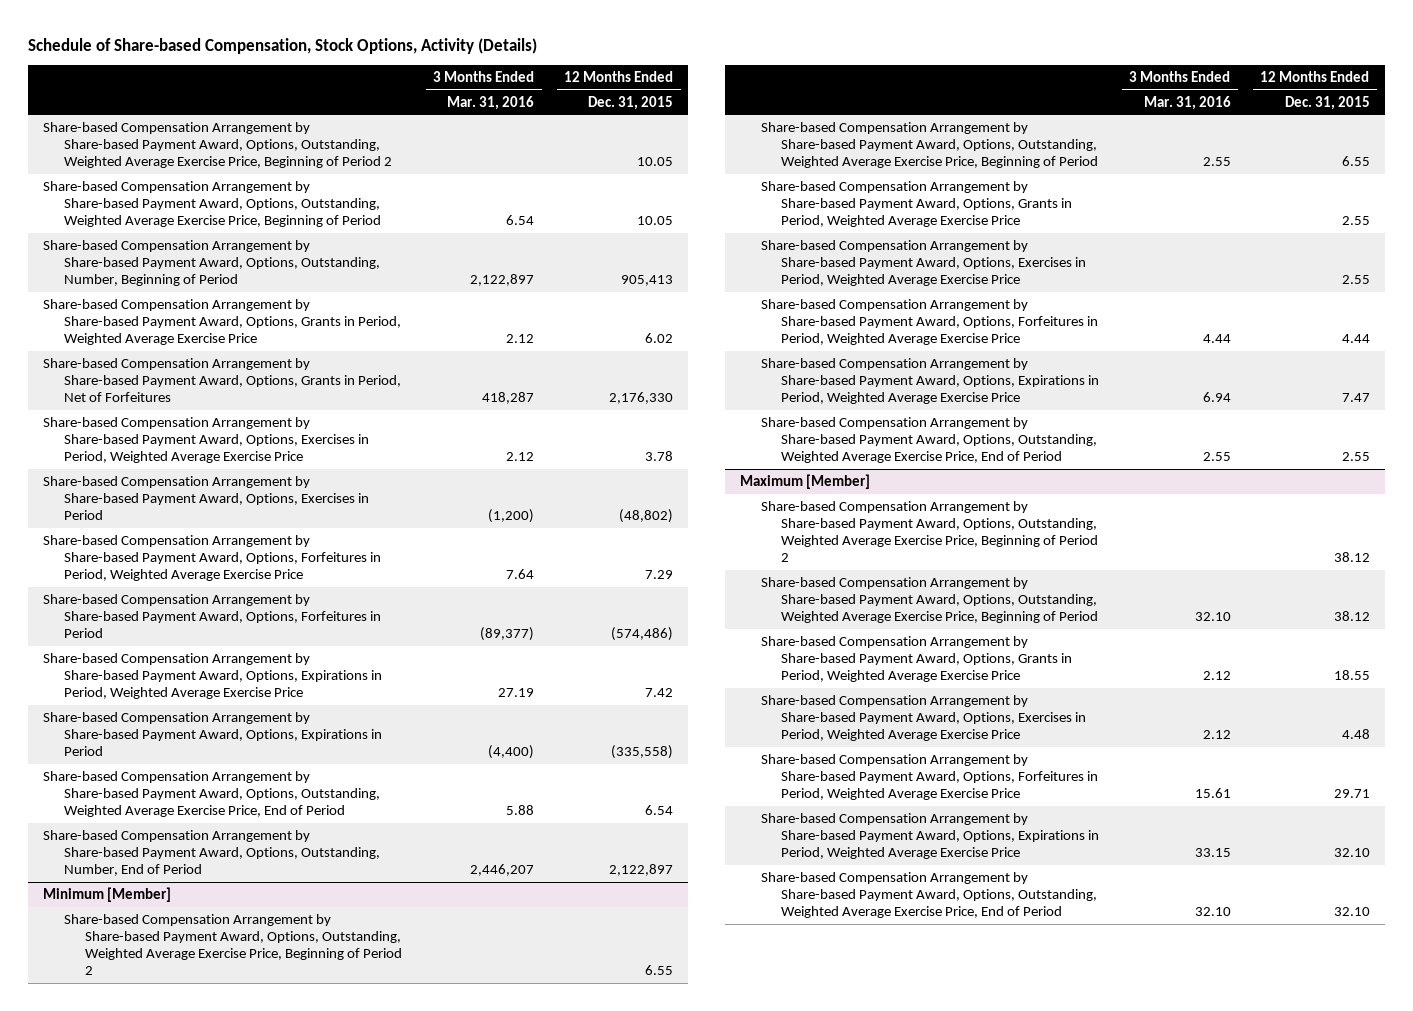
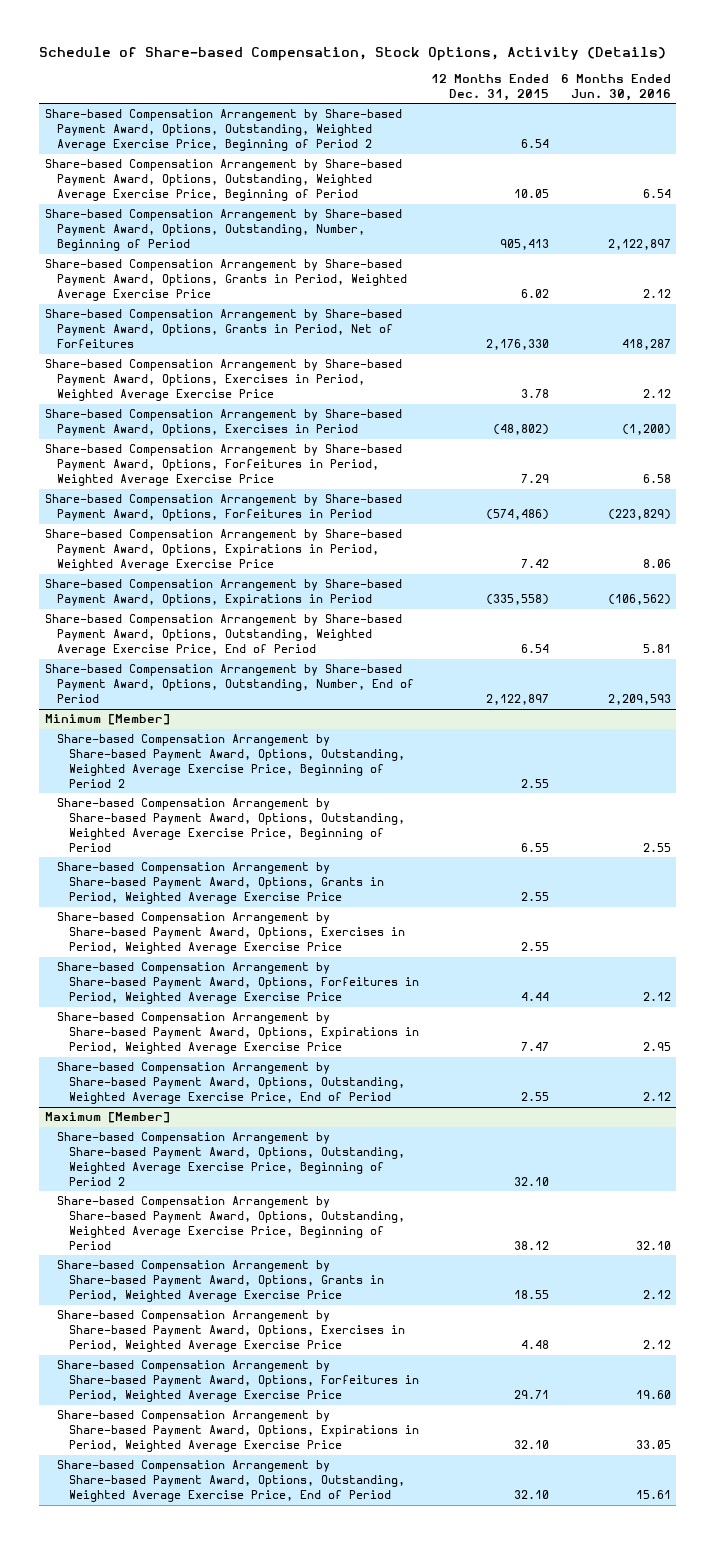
- | 3 Months Ended Mar. 31, 2016 | 12 Months Ended Dec. 31, 2015
+ | 12 Months Ended Dec. 31, 2015 | 6 Months Ended Jun. 30, 2016
- Share-based Compensation Arrangement by Share-based Payment Award, Options, Outstanding, Weighted Average Exercise Price, Beginning of Period 2 | | 10.05
+ Share-based Compensation Arrangement by Share-based Payment Award, Options, Outstanding, Weighted Average Exercise Price, Beginning of Period 2 | 6.54 |
@ Minimum [Member]
- Share-based Compensation Arrangement by Share-based Payment Award, Options, Outstanding, Weighted Average Exercise Price, Beginning of Period 2 | | 6.55
+ Share-based Compensation Arrangement by Share-based Payment Award, Options, Outstanding, Weighted Average Exercise Price, Beginning of Period 2 | 2.55 |
@ Maximum [Member]
- Share-based Compensation Arrangement by Share-based Payment Award, Options, Outstanding, Weighted Average Exercise Price, Beginning of Period 2 | | 38.12
+ Share-based Compensation Arrangement by Share-based Payment Award, Options, Outstanding, Weighted Average Exercise Price, Beginning of Period 2 | 32.10 |

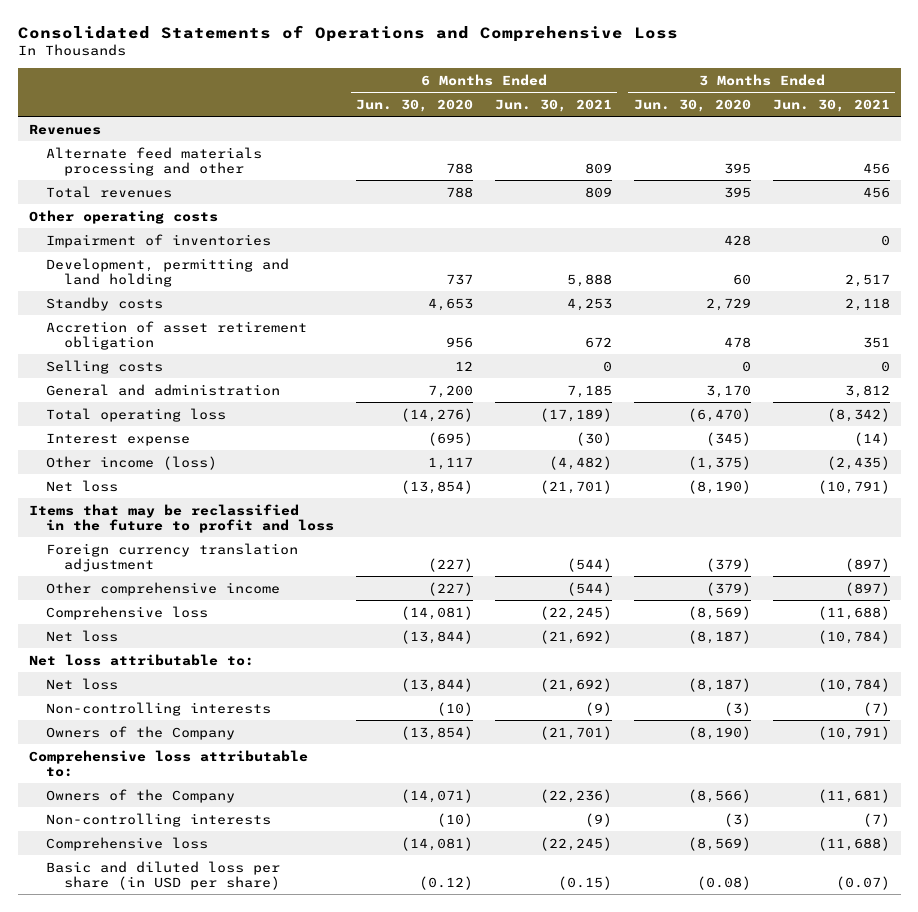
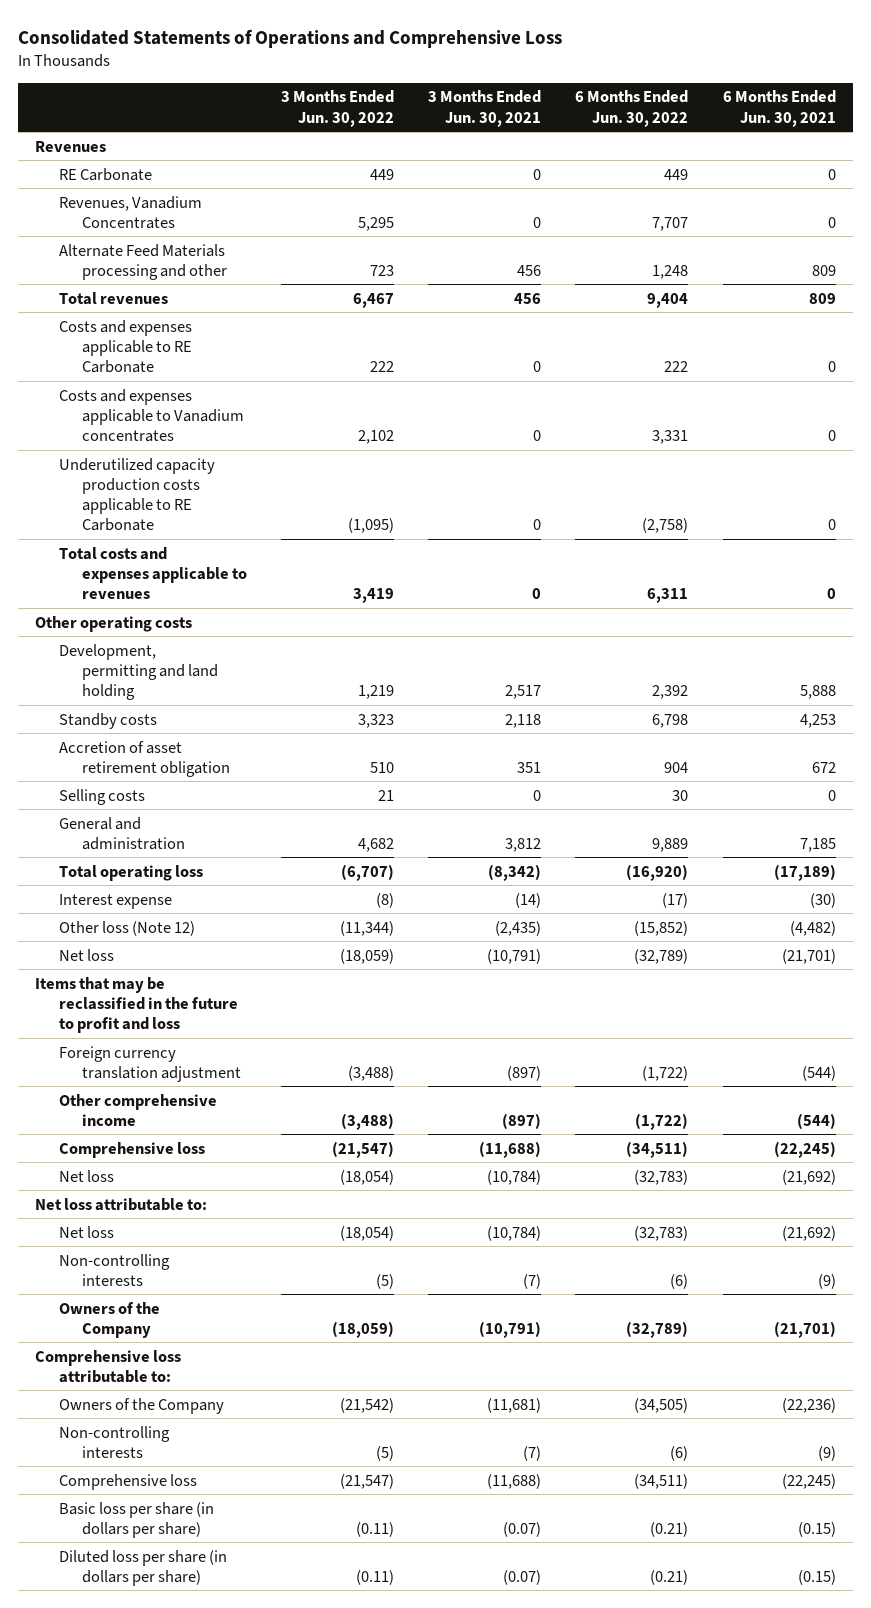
- | 6 Months Ended Jun. 30, 2020 | 6 Months Ended Jun. 30, 2021 | 3 Months Ended Jun. 30, 2020 | 3 Months Ended Jun. 30, 2021
+ | 3 Months Ended Jun. 30, 2022 | 3 Months Ended Jun. 30, 2021 | 6 Months Ended Jun. 30, 2022 | 6 Months Ended Jun. 30, 2021
- Alternate feed materials processing and other | 788 | 809 | 395 | 456
+ RE Carbonate | 449 | 0 | 449 | 0
+ Revenues, Vanadium Concentrates | 5,295 | 0 | 7,707 | 0
+ Alternate Feed Materials processing and other | 723 | 456 | 1,248 | 809
+ Costs and expenses applicable to RE Carbonate | 222 | 0 | 222 | 0
+ Costs and expenses applicable to Vanadium concentrates | 2,102 | 0 | 3,331 | 0
+ Underutilized capacity production costs applicable to RE Carbonate | (1,095) | 0 | (2,758) | 0
+ Total costs and expenses applicable to revenues | 3,419 | 0 | 6,311 | 0
- Impairment of inventories | | | 428 | 0
- Other income (loss) | 1,117 | (4,482) | (1,375) | (2,435)
+ Other loss (Note 12) | (11,344) | (2,435) | (15,852) | (4,482)
- Basic and diluted loss per share (in USD per share) | (0.12) | (0.15) | (0.08) | (0.07)
+ Basic loss per share (in dollars per share) | (0.11) | (0.07) | (0.21) | (0.15)
+ Diluted loss per share (in dollars per share) | (0.11) | (0.07) | (0.21) | (0.15)

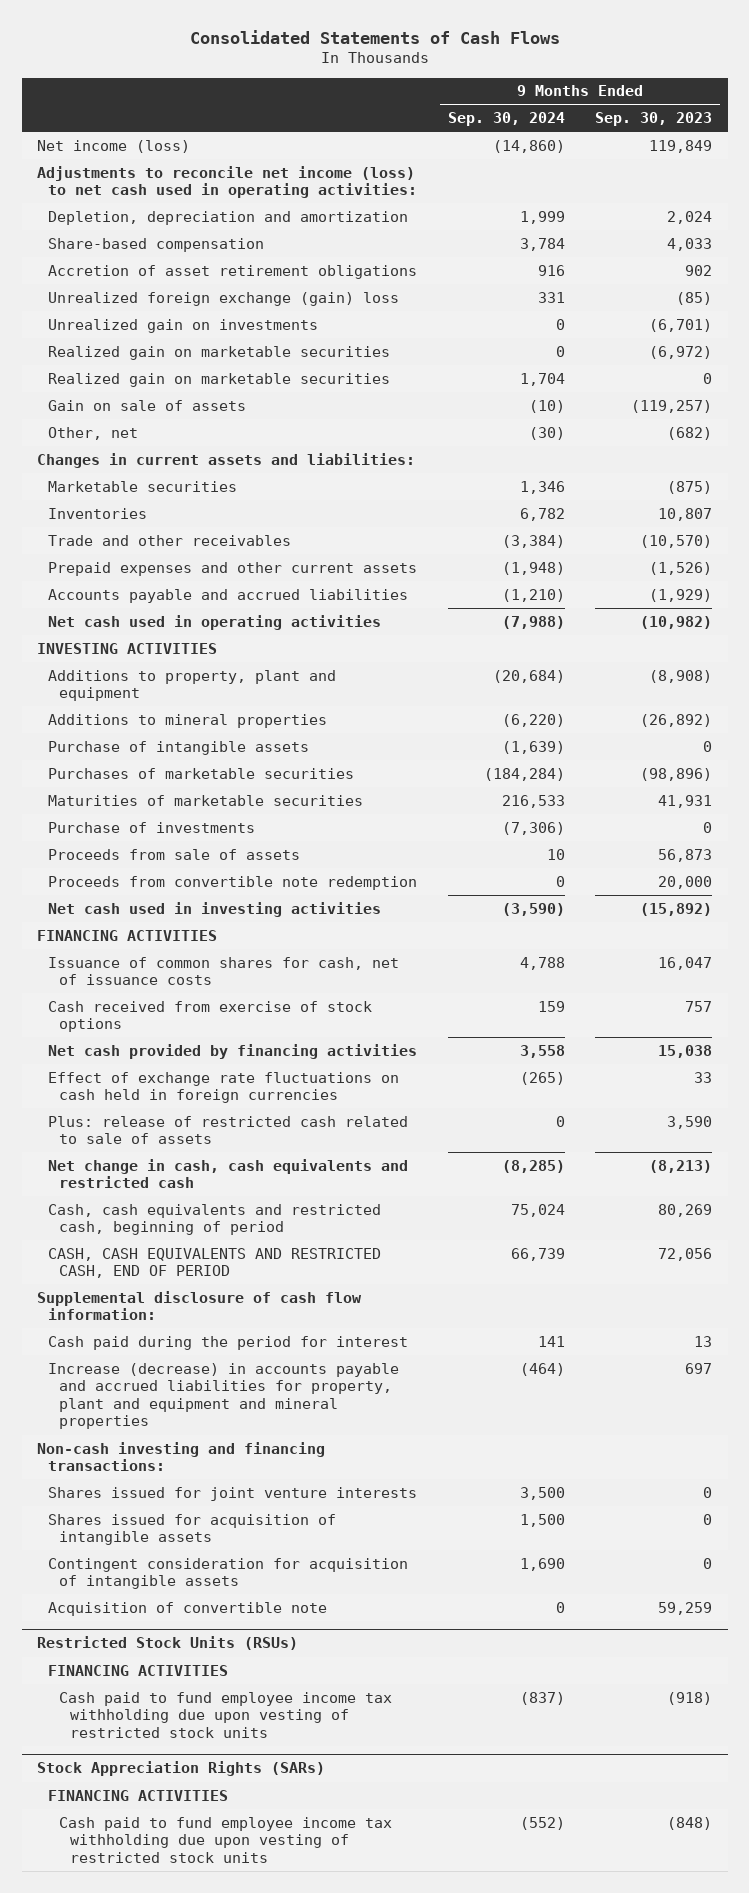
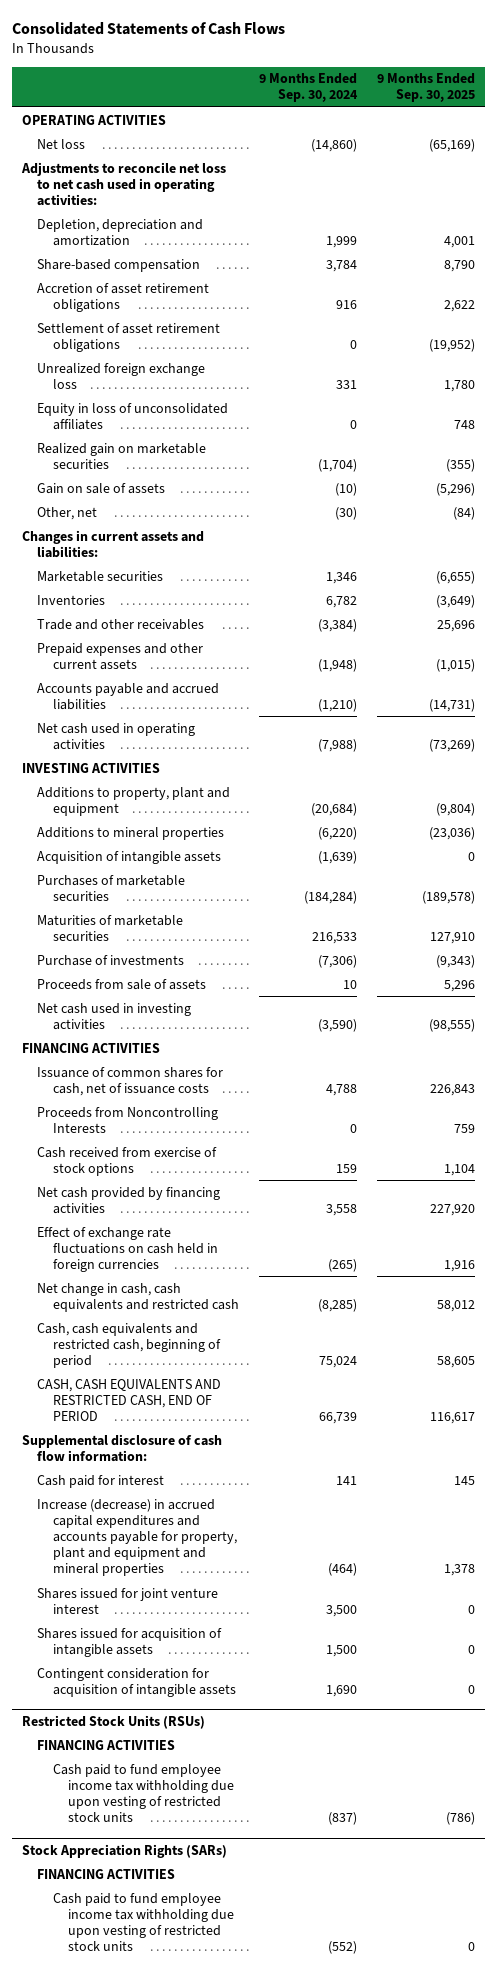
- | 9 Months Ended Sep. 30, 2024 | 9 Months Ended Sep. 30, 2023
+ | 9 Months Ended Sep. 30, 2024 | 9 Months Ended Sep. 30, 2025
- Net income (loss) | (14,860) | 119,849
- Adjustments to reconcile net income (loss) to net cash used in operating activities:
+ OPERATING ACTIVITIES
+ Net loss | (14,860) | (65,169)
+ Adjustments to reconcile net loss to net cash used in operating activities:
- Unrealized foreign exchange (gain) loss | 331 | (85)
- Unrealized gain on investments | 0 | (6,701)
- Realized gain on marketable securities | 0 | (6,972)
- Realized gain on marketable securities | 1,704 | 0
+ Settlement of asset retirement obligations | 0 | (19,952)
+ Unrealized foreign exchange loss | 331 | 1,780
+ Equity in loss of unconsolidated affiliates | 0 | 748
+ Realized gain on marketable securities | (1,704) | (355)
- Purchase of intangible assets | (1,639) | 0
+ Acquisition of intangible assets | (1,639) | 0
- Proceeds from convertible note redemption | 0 | 20,000
+ Proceeds from Noncontrolling Interests | 0 | 759
- Plus: release of restricted cash related to sale of assets | 0 | 3,590
- Cash paid during the period for interest | 141 | 13
- Increase (decrease) in accounts payable and accrued liabilities for property, plant and equipment and mineral properties | (464) | 697
- Non-cash investing and financing transactions:
- Shares issued for joint venture interests | 3,500 | 0
+ Cash paid for interest | 141 | 145
+ Increase (decrease) in accrued capital expenditures and accounts payable for property, plant and equipment and mineral properties | (464) | 1,378
+ Shares issued for joint venture interest | 3,500 | 0
- Acquisition of convertible note | 0 | 59,259

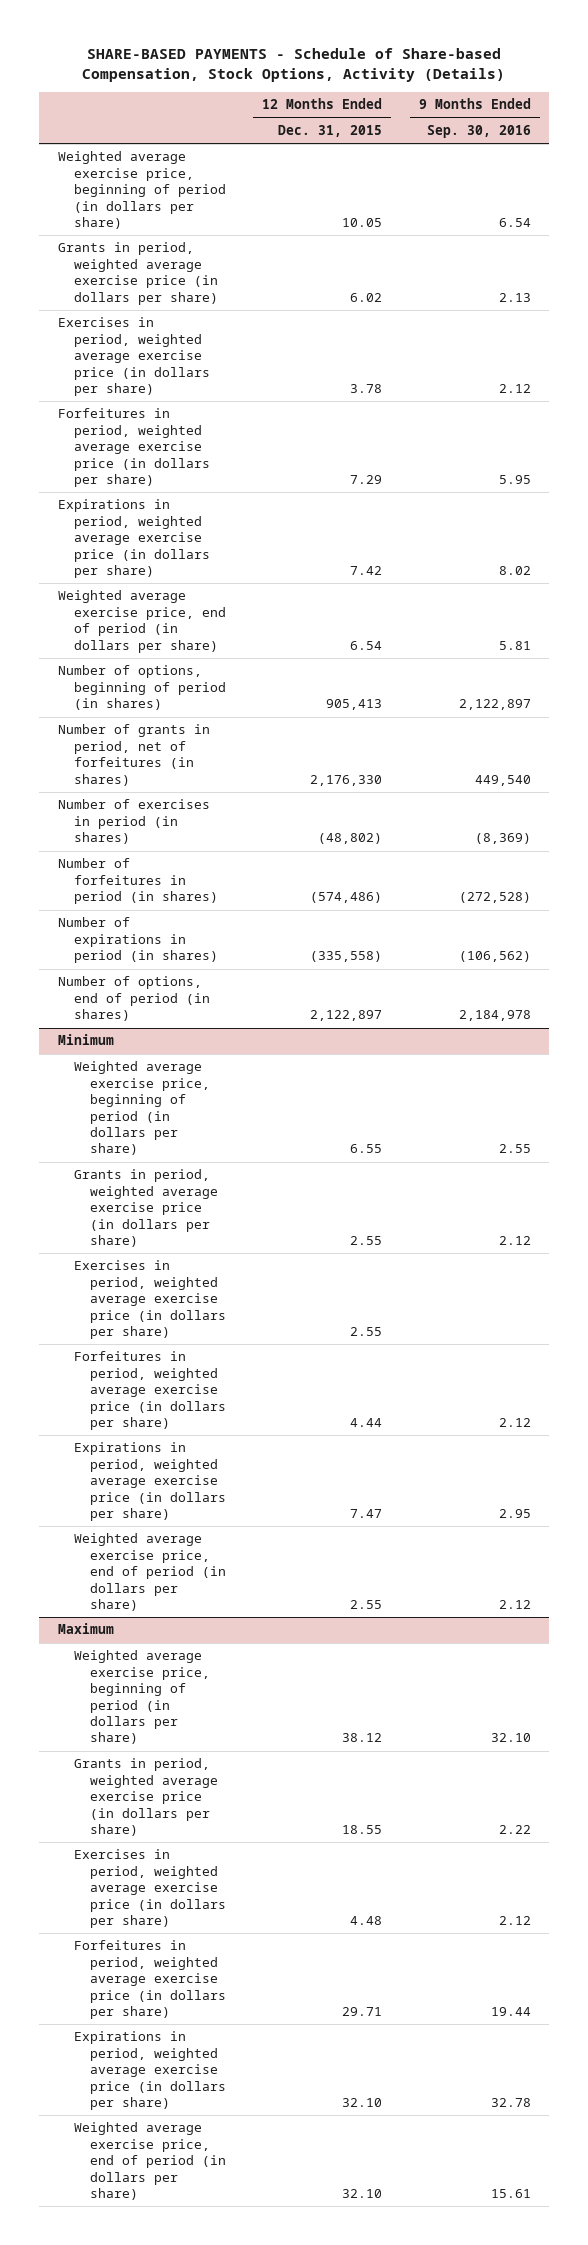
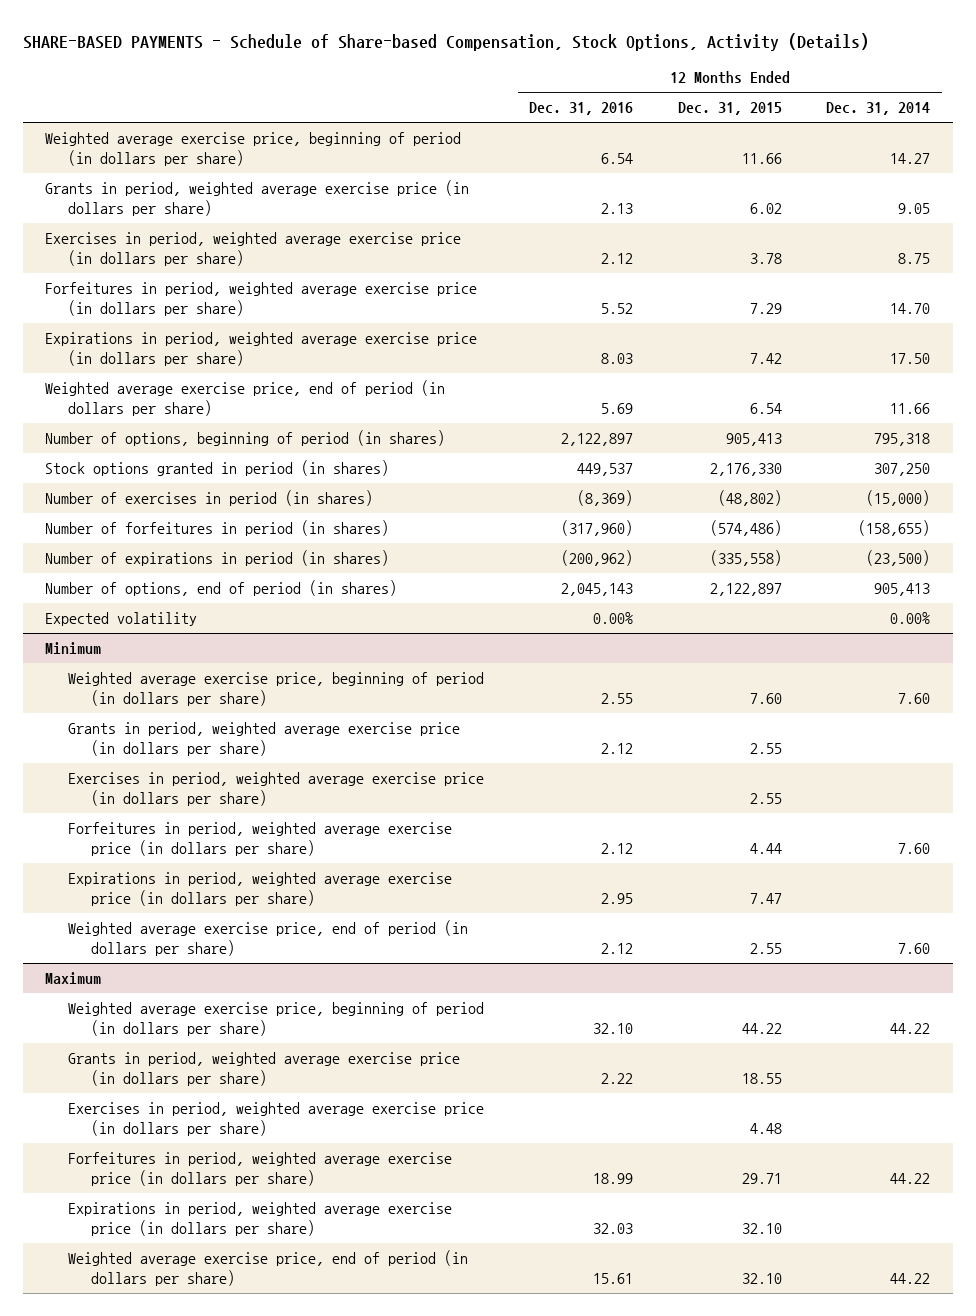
- | 12 Months Ended Dec. 31, 2015 | 9 Months Ended Sep. 30, 2016
+ | 12 Months Ended Dec. 31, 2016 | 12 Months Ended Dec. 31, 2015 | 12 Months Ended Dec. 31, 2014
- Weighted average exercise price, beginning of period (in dollars per share) | 10.05 | 6.54
+ Weighted average exercise price, beginning of period (in dollars per share) | 6.54 | 11.66 | 14.27
- Number of grants in period, net of forfeitures (in shares) | 2,176,330 | 449,540
+ Stock options granted in period (in shares) | 449,537 | 2,176,330 | 307,250
+ Expected volatility | 0.00% | | 0.00%
@ Minimum
- Weighted average exercise price, beginning of period (in dollars per share) | 6.55 | 2.55
+ Weighted average exercise price, beginning of period (in dollars per share) | 2.55 | 7.60 | 7.60
@ Maximum
- Weighted average exercise price, beginning of period (in dollars per share) | 38.12 | 32.10
+ Weighted average exercise price, beginning of period (in dollars per share) | 32.10 | 44.22 | 44.22

